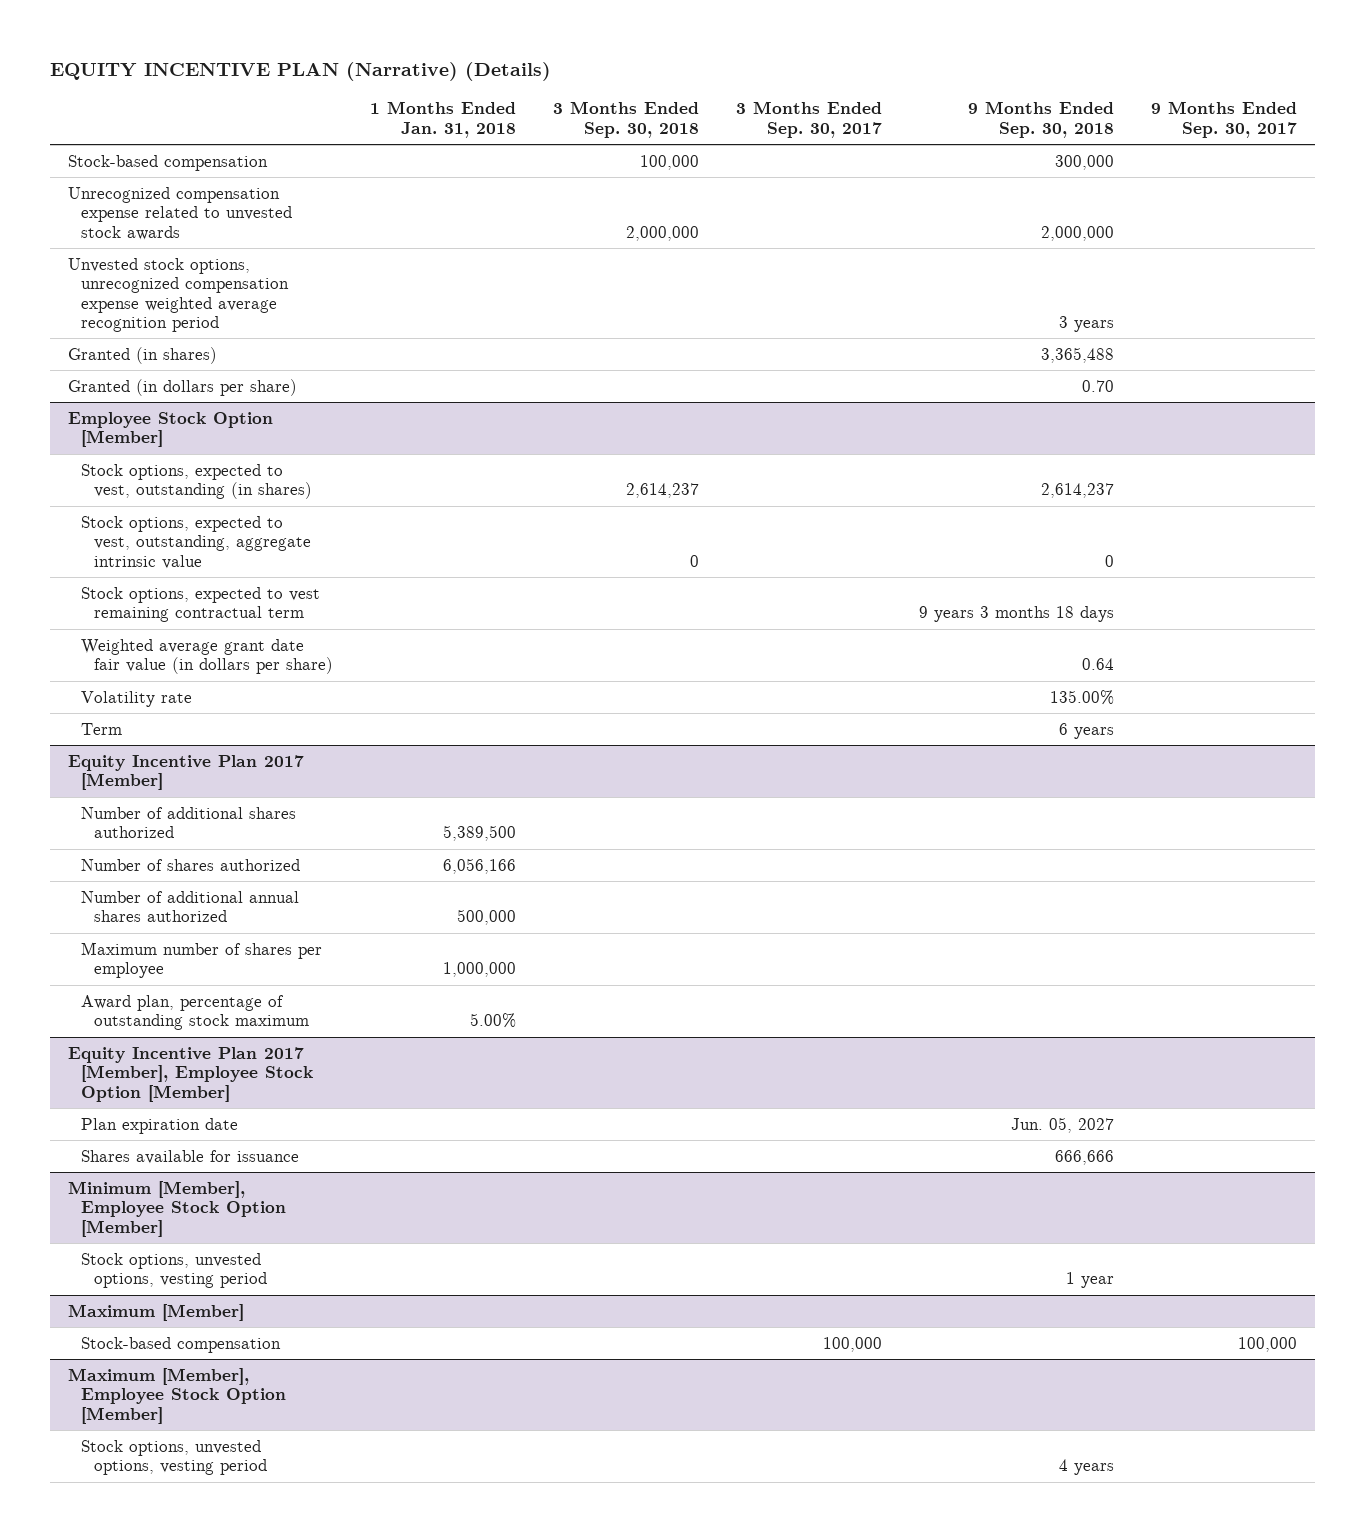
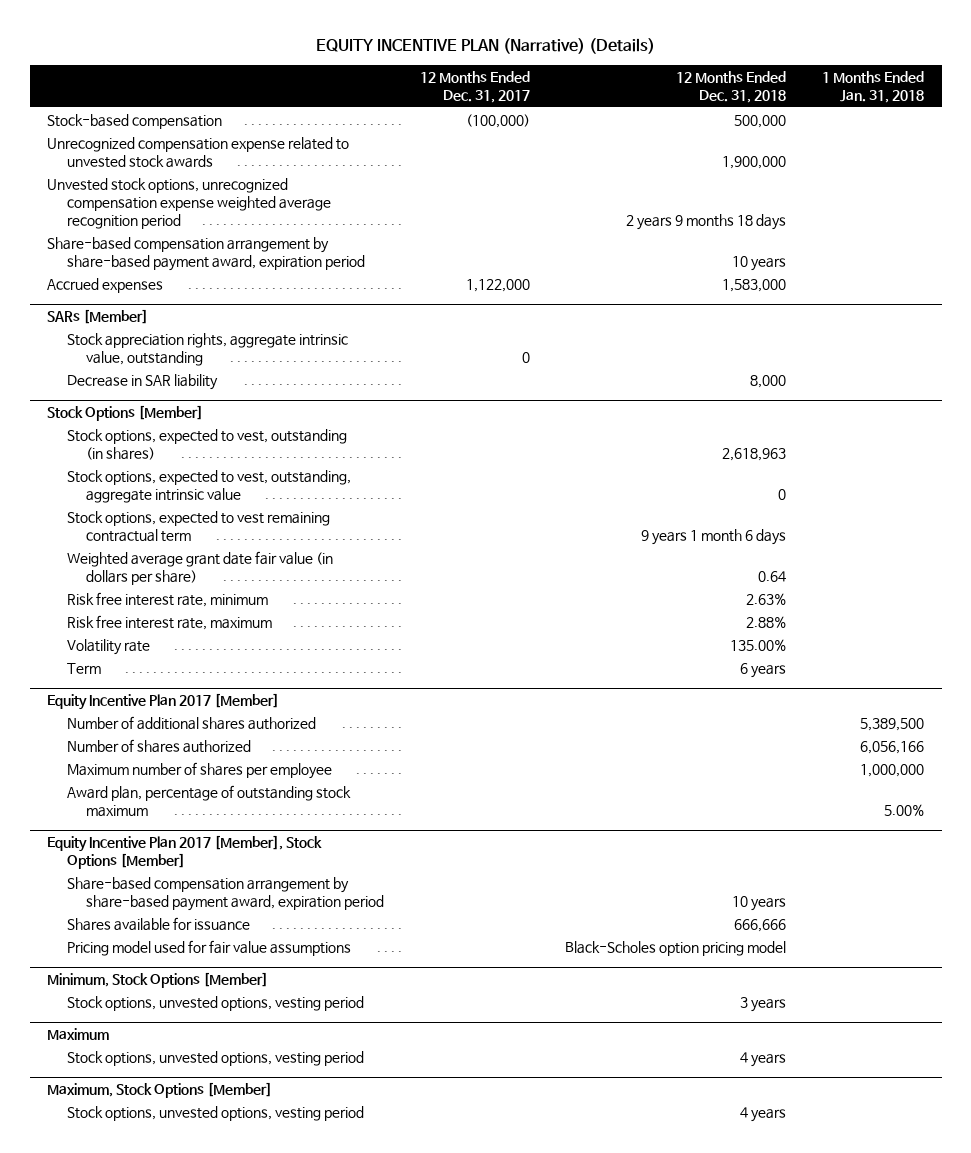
- | 1 Months Ended Jan. 31, 2018 | 3 Months Ended Sep. 30, 2018 | 3 Months Ended Sep. 30, 2017 | 9 Months Ended Sep. 30, 2018 | 9 Months Ended Sep. 30, 2017
+ | 12 Months Ended Dec. 31, 2017 | 12 Months Ended Dec. 31, 2018 | 1 Months Ended Jan. 31, 2018
- Granted (in shares) | | | | 3,365,488 |
- Granted (in dollars per share) | | | | 0.70 |
- Employee Stock Option [Member]
+ Share-based compensation arrangement by share-based payment award, expiration period | | 10 years |
+ Accrued expenses | 1,122,000 | 1,583,000 |
+ SARs [Member]
+ Stock appreciation rights, aggregate intrinsic value, outstanding | 0 | |
+ Decrease in SAR liability | | 8,000 |
+ Stock Options [Member]
+ Risk free interest rate, minimum | | 2.63% |
+ Risk free interest rate, maximum | | 2.88% |
@ Equity Incentive Plan 2017 [Member]
- Number of additional annual shares authorized | 500,000 | | | |
- Equity Incentive Plan 2017 [Member], Employee Stock Option [Member]
- Plan expiration date | | | | Jun. 05, 2027 |
+ Equity Incentive Plan 2017 [Member], Stock Options [Member]
+ Share-based compensation arrangement by share-based payment award, expiration period | | 10 years |
- Minimum [Member], Employee Stock Option [Member]
+ Pricing model used for fair value assumptions | | Black-Scholes option pricing model |
+ Minimum, Stock Options [Member]
- Maximum [Member]
- Stock-based compensation | | | 100,000 | | 100,000
- Maximum [Member], Employee Stock Option [Member]
+ Maximum
+ Stock options, unvested options, vesting period | | 4 years |
+ Maximum, Stock Options [Member]

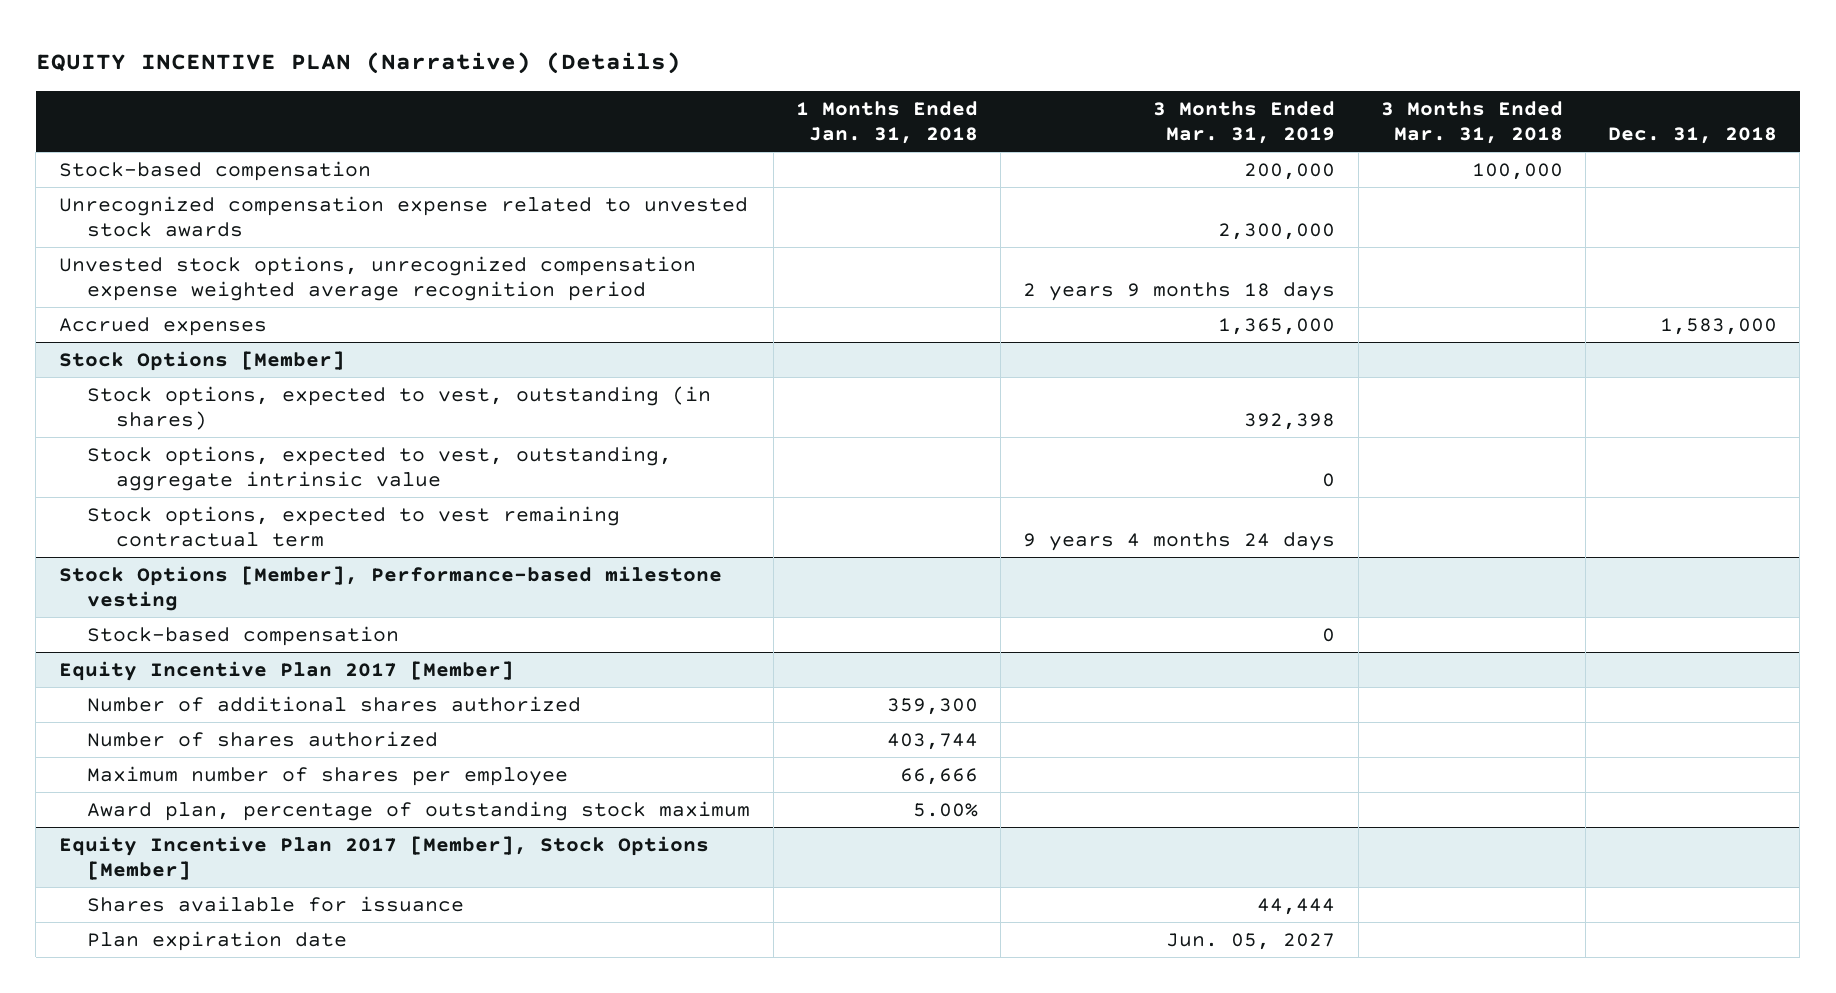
- | 12 Months Ended Dec. 31, 2017 | 12 Months Ended Dec. 31, 2018 | 1 Months Ended Jan. 31, 2018
+ | 1 Months Ended Jan. 31, 2018 | 3 Months Ended Mar. 31, 2019 | 3 Months Ended Mar. 31, 2018 | Dec. 31, 2018
- Share-based compensation arrangement by share-based payment award, expiration period | | 10 years |
- SARs [Member]
- Stock appreciation rights, aggregate intrinsic value, outstanding | 0 | |
- Decrease in SAR liability | | 8,000 |
@ Stock Options [Member]
- Weighted average grant date fair value (in dollars per share) | | 0.64 |
- Risk free interest rate, minimum | | 2.63% |
- Risk free interest rate, maximum | | 2.88% |
- Volatility rate | | 135.00% |
- Term | | 6 years |
+ Stock Options [Member], Performance-based milestone vesting
+ Stock-based compensation | | 0 | |
@ Equity Incentive Plan 2017 [Member]
- Number of additional shares authorized | | | 5,389,500
- Number of shares authorized | | | 6,056,166
- Maximum number of shares per employee | | | 1,000,000
+ Number of additional shares authorized | 359,300 | | |
+ Number of shares authorized | 403,744 | | |
+ Maximum number of shares per employee | 66,666 | | |
@ Equity Incentive Plan 2017 [Member], Stock Options [Member]
- Share-based compensation arrangement by share-based payment award, expiration period | | 10 years |
- Pricing model used for fair value assumptions | | Black-Scholes option pricing model |
- Minimum, Stock Options [Member]
- Stock options, unvested options, vesting period | | 3 years |
- Maximum
- Stock options, unvested options, vesting period | | 4 years |
- Maximum, Stock Options [Member]
- Stock options, unvested options, vesting period | | 4 years |
@ Equity Incentive Plan 2017 [Member], Stock Options [Member]
+ Plan expiration date | | Jun. 05, 2027 | |

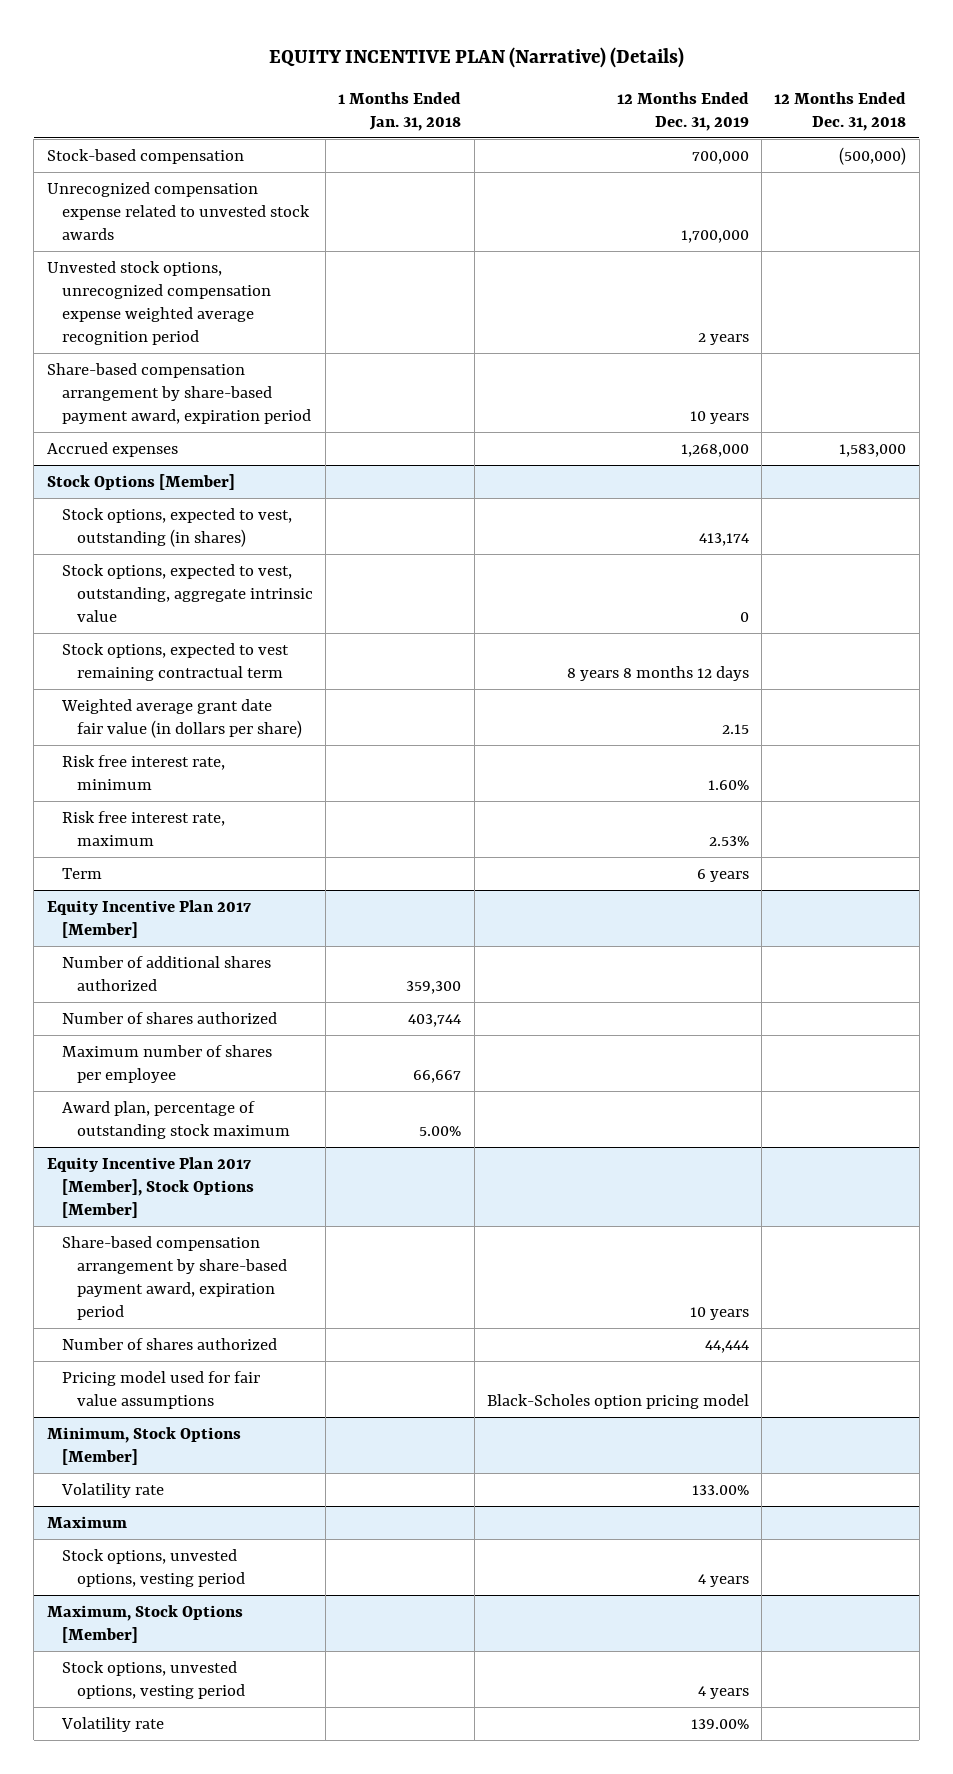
- | 1 Months Ended Jan. 31, 2018 | 3 Months Ended Mar. 31, 2019 | 3 Months Ended Mar. 31, 2018 | Dec. 31, 2018
+ | 1 Months Ended Jan. 31, 2018 | 12 Months Ended Dec. 31, 2019 | 12 Months Ended Dec. 31, 2018
+ Share-based compensation arrangement by share-based payment award, expiration period | | 10 years |
- Stock Options [Member], Performance-based milestone vesting
- Stock-based compensation | | 0 | |
@ Stock Options [Member]
+ Weighted average grant date fair value (in dollars per share) | | 2.15 |
+ Risk free interest rate, minimum | | 1.60% |
+ Risk free interest rate, maximum | | 2.53% |
+ Term | | 6 years |
@ Equity Incentive Plan 2017 [Member]
- Maximum number of shares per employee | 66,666 | | |
+ Maximum number of shares per employee | 66,667 | |
@ Equity Incentive Plan 2017 [Member], Stock Options [Member]
- Shares available for issuance | | 44,444 | |
- Plan expiration date | | Jun. 05, 2027 | |
+ Share-based compensation arrangement by share-based payment award, expiration period | | 10 years |
+ Number of shares authorized | | 44,444 |
+ Pricing model used for fair value assumptions | | Black-Scholes option pricing model |
+ Minimum, Stock Options [Member]
+ Volatility rate | | 133.00% |
+ Maximum
+ Stock options, unvested options, vesting period | | 4 years |
+ Maximum, Stock Options [Member]
+ Stock options, unvested options, vesting period | | 4 years |
+ Volatility rate | | 139.00% |

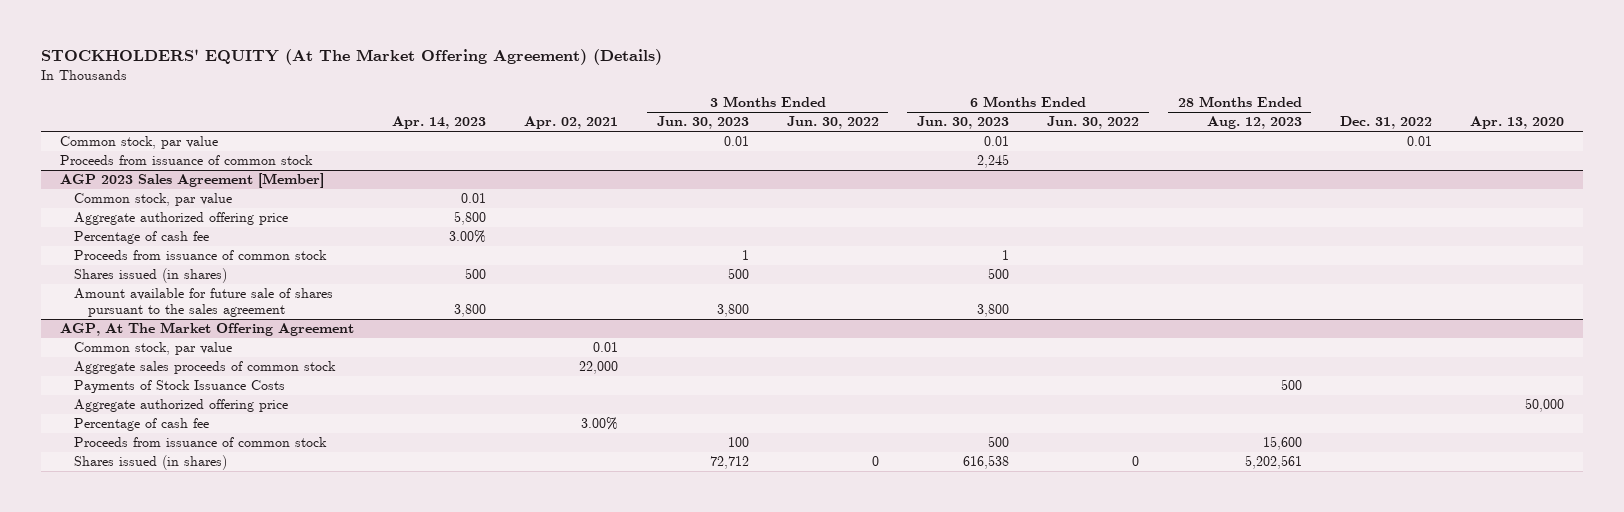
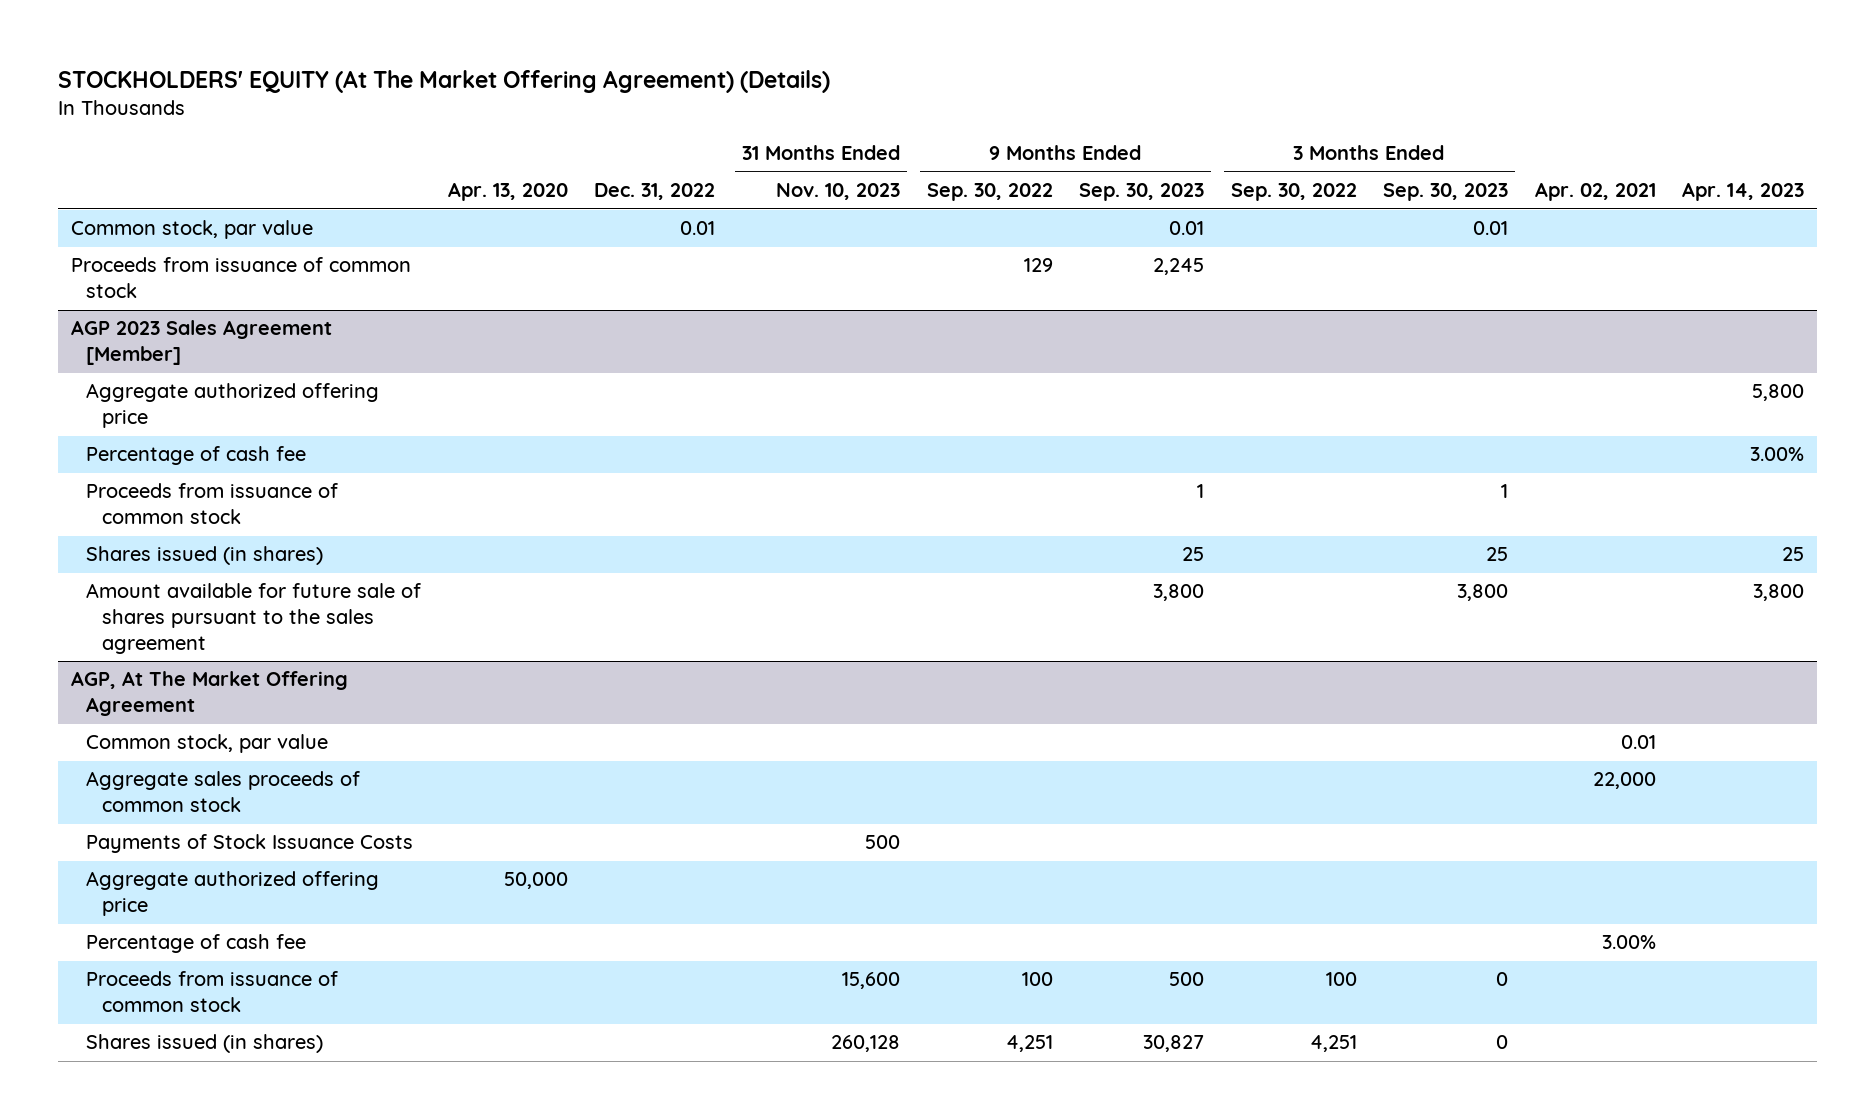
- | Apr. 14, 2023 | Apr. 02, 2021 | 3 Months Ended Jun. 30, 2023 | 3 Months Ended Jun. 30, 2022 | 6 Months Ended Jun. 30, 2023 | 6 Months Ended Jun. 30, 2022 | 28 Months Ended Aug. 12, 2023 | Dec. 31, 2022 | Apr. 13, 2020
+ | Apr. 13, 2020 | Dec. 31, 2022 | 31 Months Ended Nov. 10, 2023 | 9 Months Ended Sep. 30, 2022 | 9 Months Ended Sep. 30, 2023 | 3 Months Ended Sep. 30, 2022 | 3 Months Ended Sep. 30, 2023 | Apr. 02, 2021 | Apr. 14, 2023
@ AGP 2023 Sales Agreement [Member]
- Common stock, par value | 0.01 | | | | | | | |
- Shares issued (in shares) | 500 | | 500 | | 500 | | | |
+ Shares issued (in shares) | | | | | 25 | | 25 | | 25

